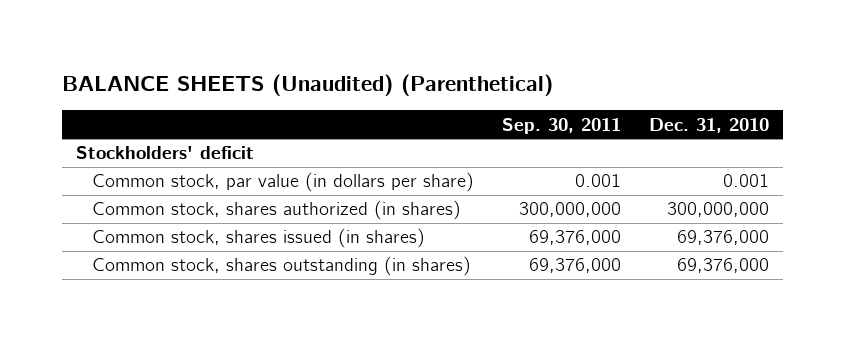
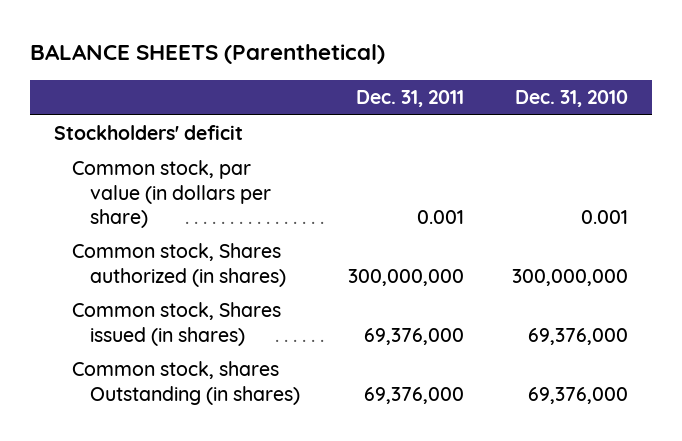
- BALANCE SHEETS (Unaudited) (Parenthetical)
+ BALANCE SHEETS (Parenthetical)
- | Sep. 30, 2011 | Dec. 31, 2010
+ | Dec. 31, 2011 | Dec. 31, 2010
- Common stock, shares authorized (in shares) | 300,000,000 | 300,000,000
- Common stock, shares issued (in shares) | 69,376,000 | 69,376,000
- Common stock, shares outstanding (in shares) | 69,376,000 | 69,376,000
+ Common stock, Shares authorized (in shares) | 300,000,000 | 300,000,000
+ Common stock, Shares issued (in shares) | 69,376,000 | 69,376,000
+ Common stock, shares Outstanding (in shares) | 69,376,000 | 69,376,000

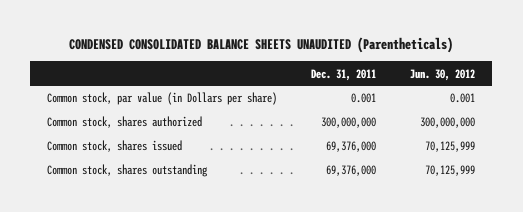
- BALANCE SHEETS (Parenthetical)
+ CONDENSED CONSOLIDATED BALANCE SHEETS UNAUDITED (Parentheticals)
- | Dec. 31, 2011 | Dec. 31, 2010
+ | Dec. 31, 2011 | Jun. 30, 2012
- Stockholders' deficit
- Common stock, par value (in dollars per share) | 0.001 | 0.001
- Common stock, Shares authorized (in shares) | 300,000,000 | 300,000,000
- Common stock, Shares issued (in shares) | 69,376,000 | 69,376,000
- Common stock, shares Outstanding (in shares) | 69,376,000 | 69,376,000
+ Common stock, par value (in Dollars per share) | 0.001 | 0.001
+ Common stock, shares authorized | 300,000,000 | 300,000,000
+ Common stock, shares issued | 69,376,000 | 70,125,999
+ Common stock, shares outstanding | 69,376,000 | 70,125,999

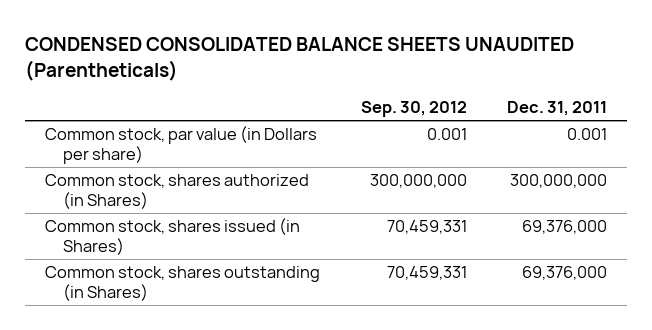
- | Dec. 31, 2011 | Jun. 30, 2012
+ | Sep. 30, 2012 | Dec. 31, 2011
- Common stock, shares authorized | 300,000,000 | 300,000,000
- Common stock, shares issued | 69,376,000 | 70,125,999
- Common stock, shares outstanding | 69,376,000 | 70,125,999
+ Common stock, shares authorized (in Shares) | 300,000,000 | 300,000,000
+ Common stock, shares issued (in Shares) | 70,459,331 | 69,376,000
+ Common stock, shares outstanding (in Shares) | 70,459,331 | 69,376,000

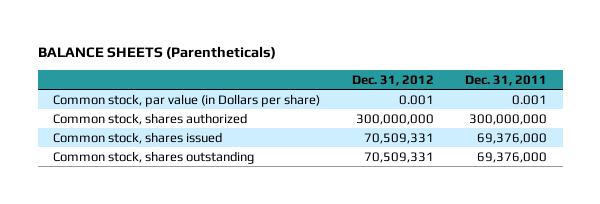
- CONDENSED CONSOLIDATED BALANCE SHEETS UNAUDITED (Parentheticals)
+ BALANCE SHEETS (Parentheticals)
- | Sep. 30, 2012 | Dec. 31, 2011
+ | Dec. 31, 2012 | Dec. 31, 2011
- Common stock, shares authorized (in Shares) | 300,000,000 | 300,000,000
- Common stock, shares issued (in Shares) | 70,459,331 | 69,376,000
- Common stock, shares outstanding (in Shares) | 70,459,331 | 69,376,000
+ Common stock, shares authorized | 300,000,000 | 300,000,000
+ Common stock, shares issued | 70,509,331 | 69,376,000
+ Common stock, shares outstanding | 70,509,331 | 69,376,000

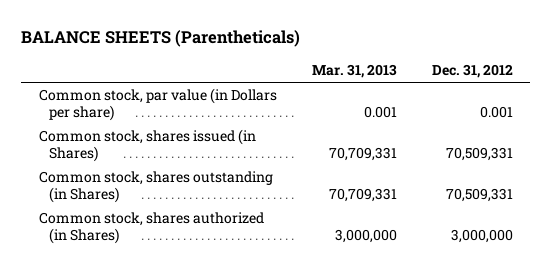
- | Dec. 31, 2012 | Dec. 31, 2011
+ | Mar. 31, 2013 | Dec. 31, 2012
- Common stock, shares authorized | 300,000,000 | 300,000,000
- Common stock, shares issued | 70,509,331 | 69,376,000
- Common stock, shares outstanding | 70,509,331 | 69,376,000
+ Common stock, shares issued (in Shares) | 70,709,331 | 70,509,331
+ Common stock, shares outstanding (in Shares) | 70,709,331 | 70,509,331
+ Common stock, shares authorized (in Shares) | 3,000,000 | 3,000,000

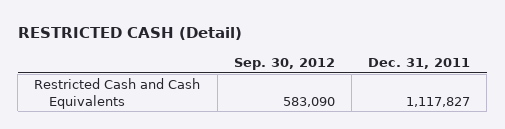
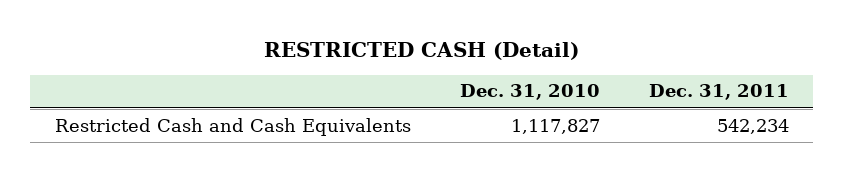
- | Sep. 30, 2012 | Dec. 31, 2011
+ | Dec. 31, 2010 | Dec. 31, 2011
- Restricted Cash and Cash Equivalents | 583,090 | 1,117,827
+ Restricted Cash and Cash Equivalents | 1,117,827 | 542,234

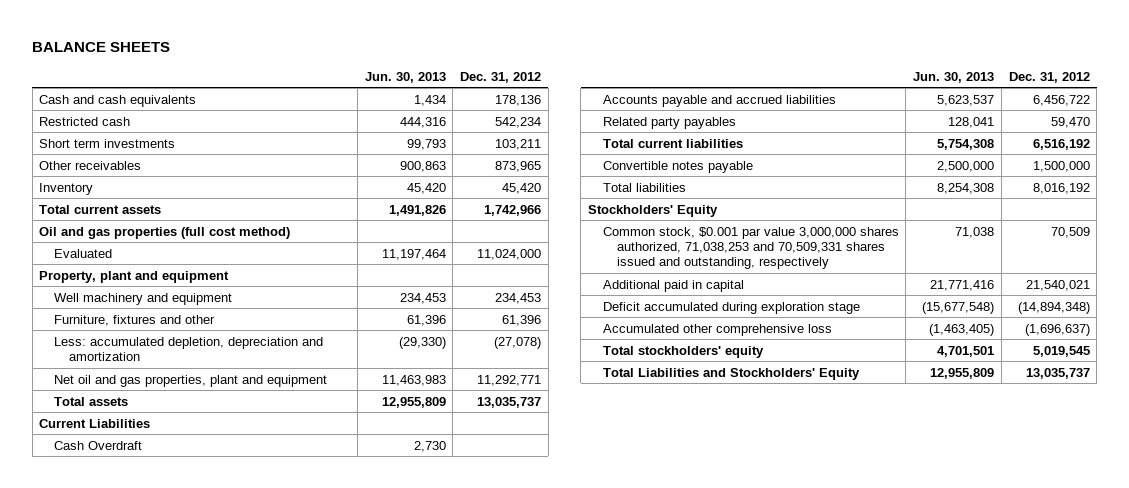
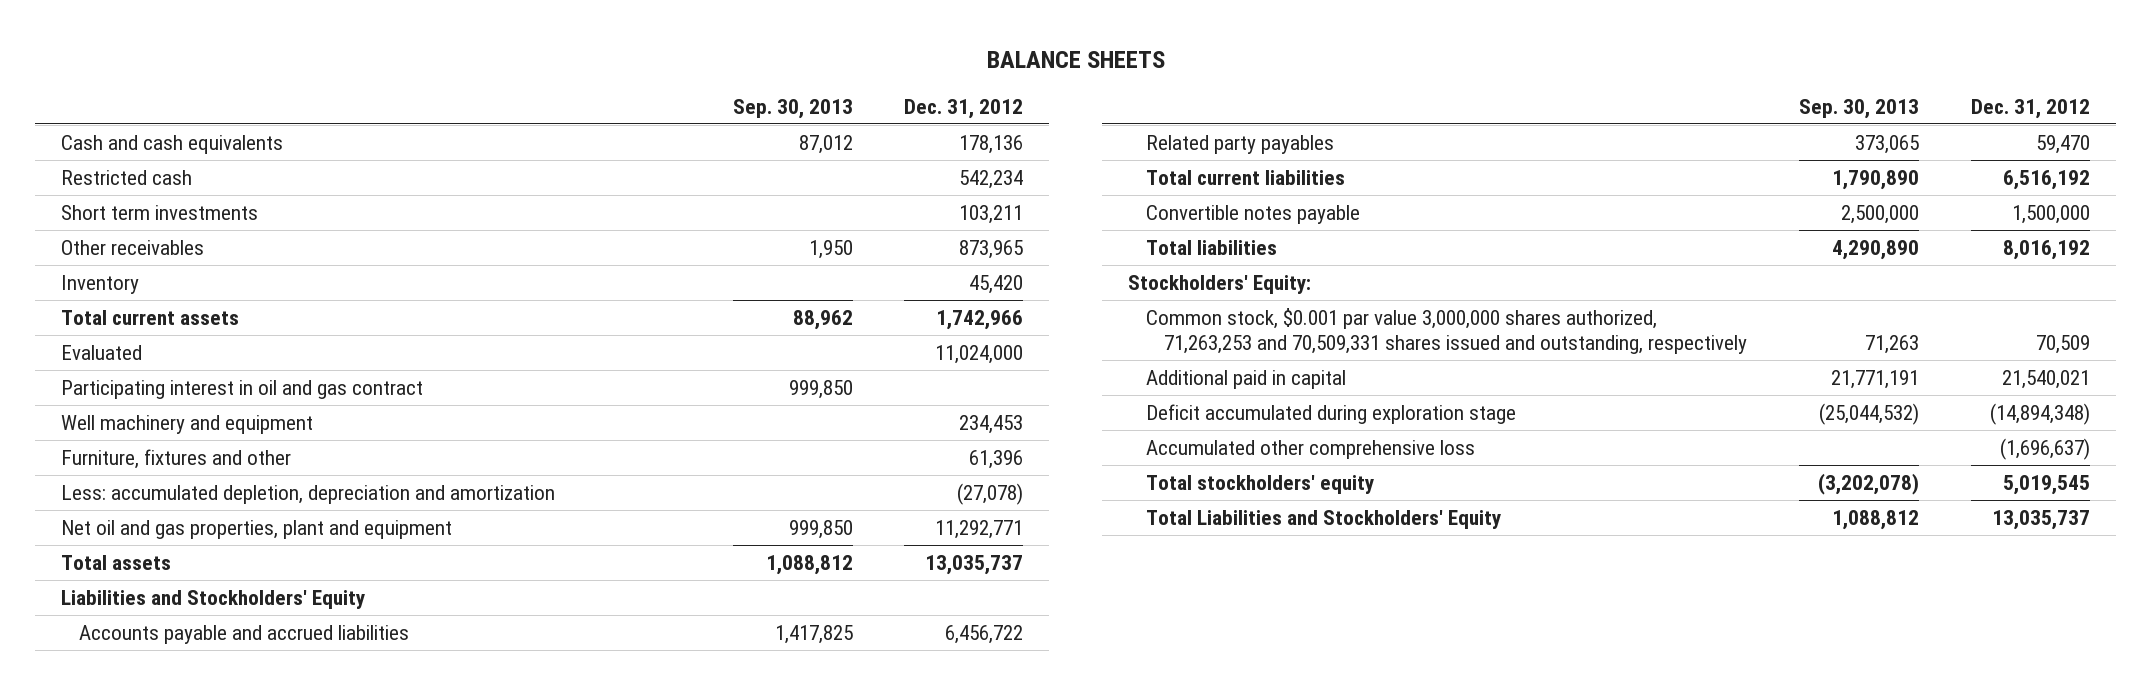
- | Jun. 30, 2013 | Dec. 31, 2012
+ | Sep. 30, 2013 | Dec. 31, 2012
- Oil and gas properties (full cost method)
- Property, plant and equipment
+ Participating interest in oil and gas contract | 999,850 |
- Current Liabilities
- Cash Overdraft | 2,730 |
+ Liabilities and Stockholders' Equity
- Stockholders' Equity
- Common stock, $0.001 par value 3,000,000 shares authorized, 71,038,253 and 70,509,331 shares issued and outstanding, respectively | 71,038 | 70,509
+ Stockholders' Equity:
+ Common stock, $0.001 par value 3,000,000 shares authorized, 71,263,253 and 70,509,331 shares issued and outstanding, respectively | 71,263 | 70,509

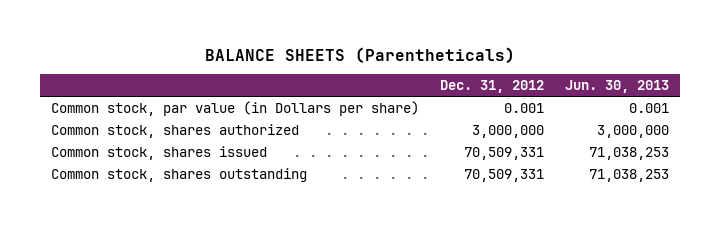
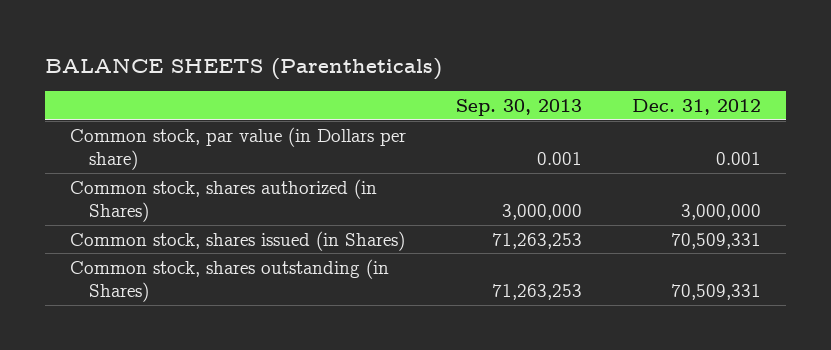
- | Dec. 31, 2012 | Jun. 30, 2013
+ | Sep. 30, 2013 | Dec. 31, 2012
- Common stock, shares authorized | 3,000,000 | 3,000,000
- Common stock, shares issued | 70,509,331 | 71,038,253
- Common stock, shares outstanding | 70,509,331 | 71,038,253
+ Common stock, shares authorized (in Shares) | 3,000,000 | 3,000,000
+ Common stock, shares issued (in Shares) | 71,263,253 | 70,509,331
+ Common stock, shares outstanding (in Shares) | 71,263,253 | 70,509,331

